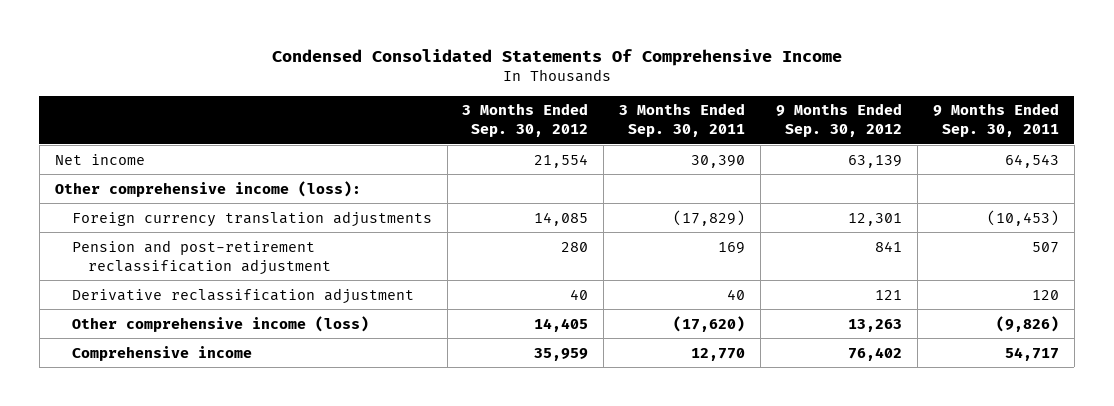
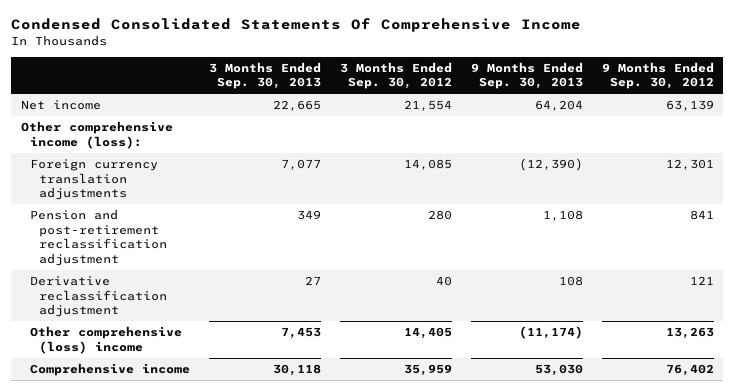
- | 3 Months Ended Sep. 30, 2012 | 3 Months Ended Sep. 30, 2011 | 9 Months Ended Sep. 30, 2012 | 9 Months Ended Sep. 30, 2011
+ | 3 Months Ended Sep. 30, 2013 | 3 Months Ended Sep. 30, 2012 | 9 Months Ended Sep. 30, 2013 | 9 Months Ended Sep. 30, 2012
- Other comprehensive income (loss) | 14,405 | (17,620) | 13,263 | (9,826)
+ Other comprehensive (loss) income | 7,453 | 14,405 | (11,174) | 13,263

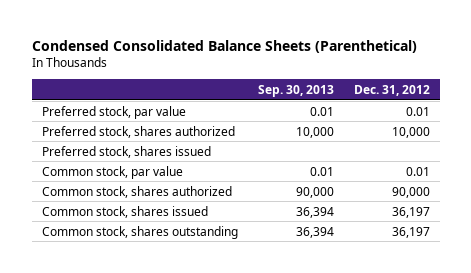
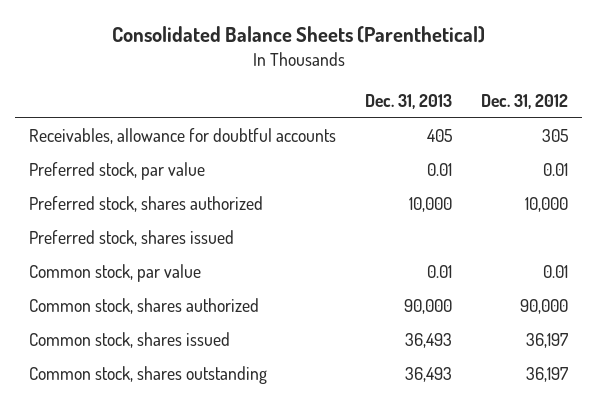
- Condensed Consolidated Balance Sheets (Parenthetical)
+ Consolidated Balance Sheets (Parenthetical)
- | Sep. 30, 2013 | Dec. 31, 2012
+ | Dec. 31, 2013 | Dec. 31, 2012
+ Receivables, allowance for doubtful accounts | 405 | 305

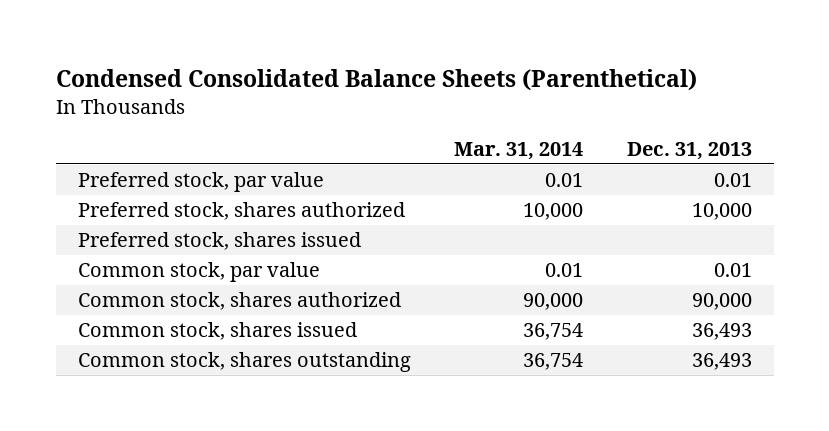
- Consolidated Balance Sheets (Parenthetical)
+ Condensed Consolidated Balance Sheets (Parenthetical)
- | Dec. 31, 2013 | Dec. 31, 2012
+ | Mar. 31, 2014 | Dec. 31, 2013
- Receivables, allowance for doubtful accounts | 405 | 305

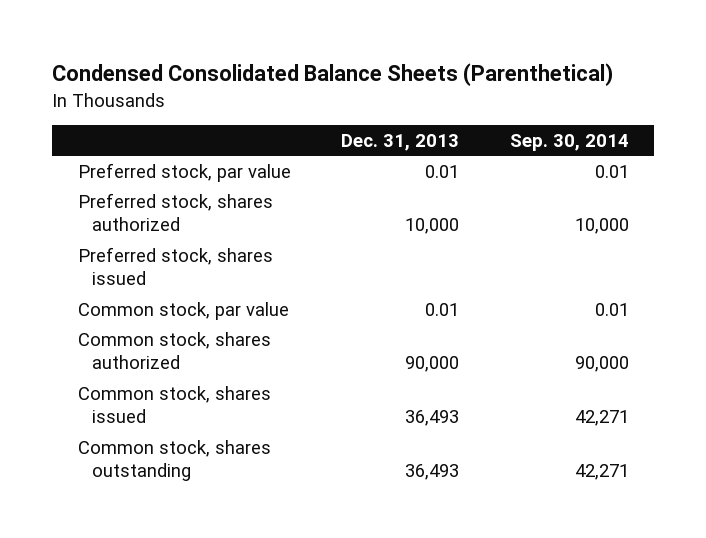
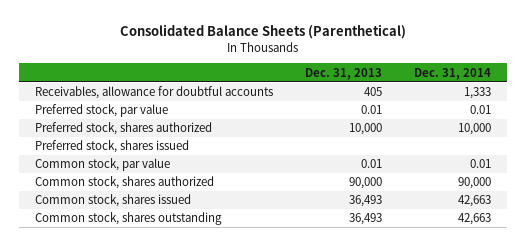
- Condensed Consolidated Balance Sheets (Parenthetical)
+ Consolidated Balance Sheets (Parenthetical)
- | Dec. 31, 2013 | Sep. 30, 2014
+ | Dec. 31, 2013 | Dec. 31, 2014
+ Receivables, allowance for doubtful accounts | 405 | 1,333

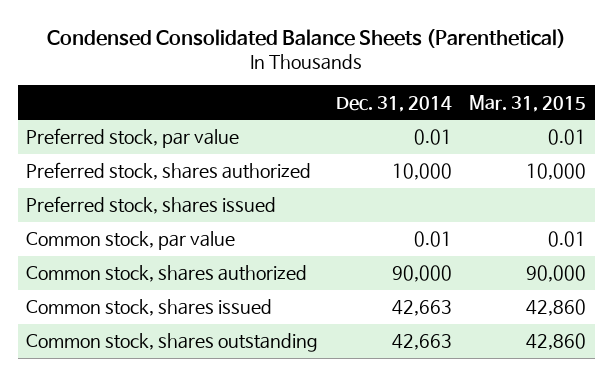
- Consolidated Balance Sheets (Parenthetical)
+ Condensed Consolidated Balance Sheets (Parenthetical)
- | Dec. 31, 2013 | Dec. 31, 2014
+ | Dec. 31, 2014 | Mar. 31, 2015
- Receivables, allowance for doubtful accounts | 405 | 1,333

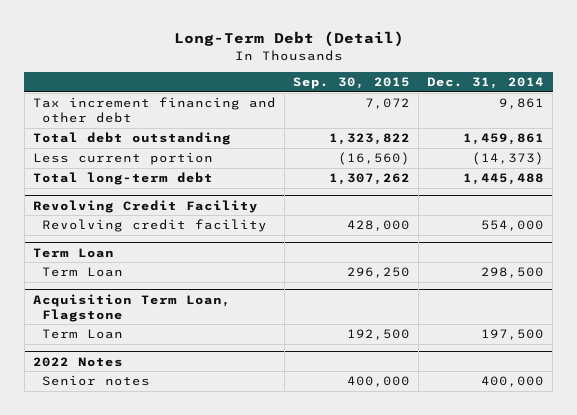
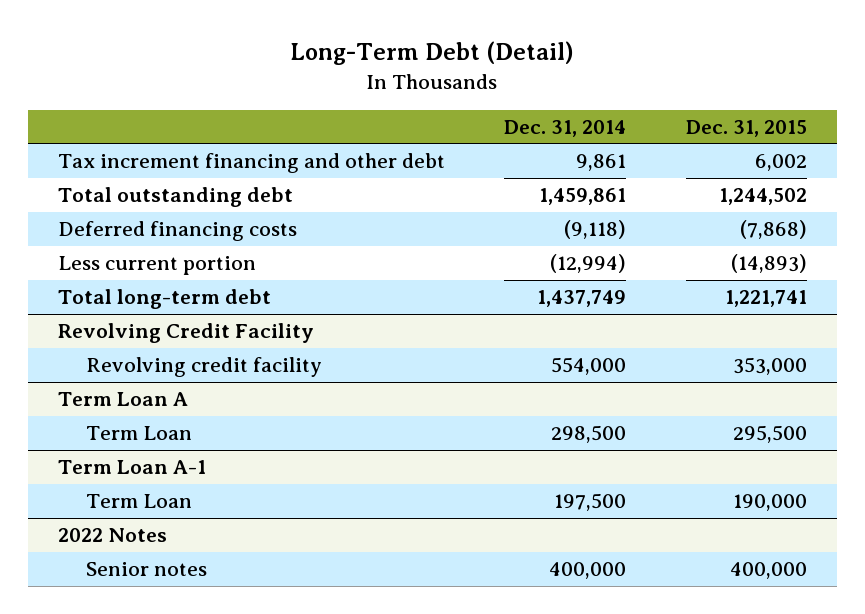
- | Sep. 30, 2015 | Dec. 31, 2014
+ | Dec. 31, 2014 | Dec. 31, 2015
- Total debt outstanding | 1,323,822 | 1,459,861
- Less current portion | (16,560) | (14,373)
- Total long-term debt | 1,307,262 | 1,445,488
+ Total outstanding debt | 1,459,861 | 1,244,502
+ Deferred financing costs | (9,118) | (7,868)
+ Less current portion | (12,994) | (14,893)
+ Total long-term debt | 1,437,749 | 1,221,741
- Term Loan
+ Term Loan A
- Acquisition Term Loan, Flagstone
+ Term Loan A-1

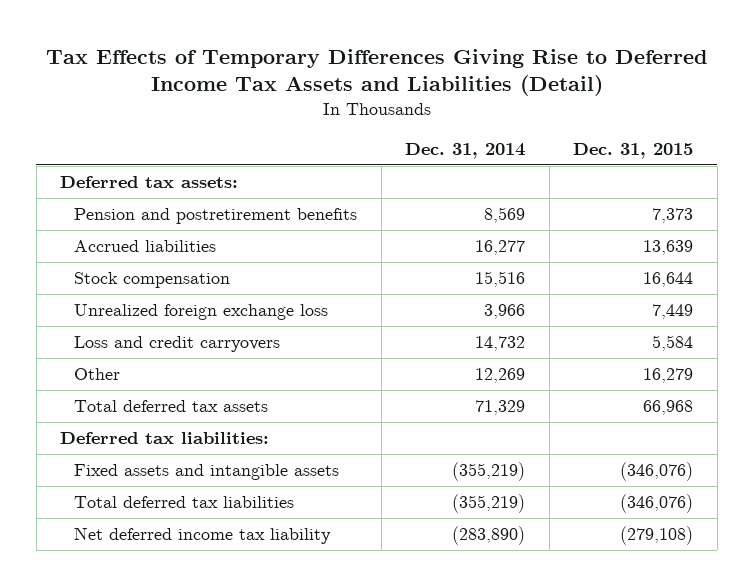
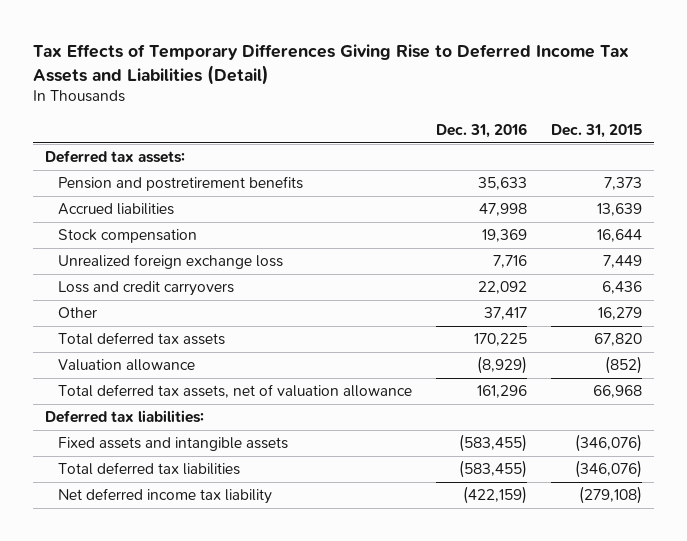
- | Dec. 31, 2014 | Dec. 31, 2015
+ | Dec. 31, 2016 | Dec. 31, 2015
- Loss and credit carryovers | 14,732 | 5,584
+ Loss and credit carryovers | 22,092 | 6,436
- Total deferred tax assets | 71,329 | 66,968
+ Total deferred tax assets | 170,225 | 67,820
+ Valuation allowance | (8,929) | (852)
+ Total deferred tax assets, net of valuation allowance | 161,296 | 66,968

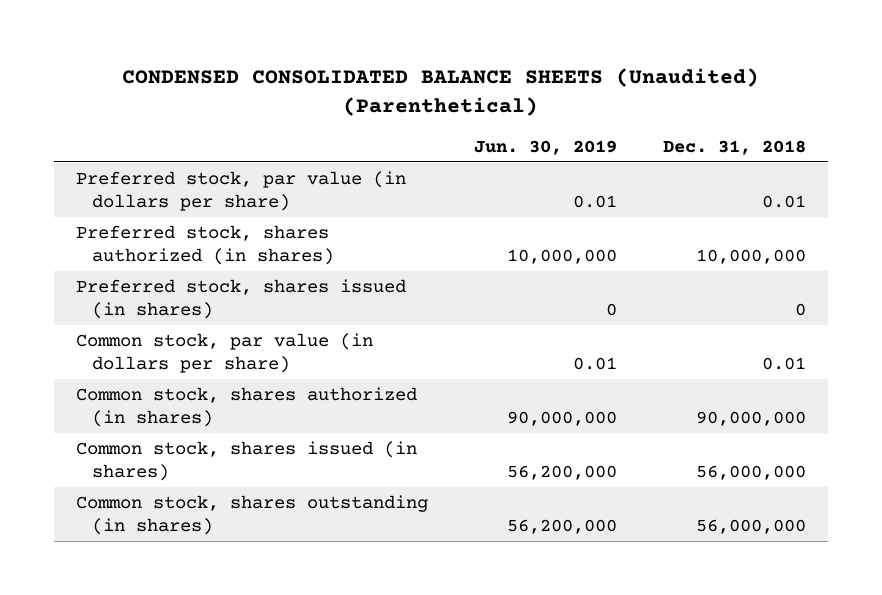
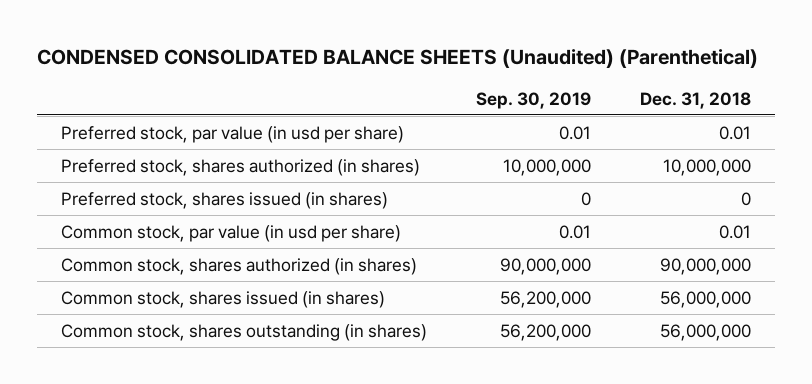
- | Jun. 30, 2019 | Dec. 31, 2018
+ | Sep. 30, 2019 | Dec. 31, 2018
- Preferred stock, par value (in dollars per share) | 0.01 | 0.01
+ Preferred stock, par value (in usd per share) | 0.01 | 0.01
- Common stock, par value (in dollars per share) | 0.01 | 0.01
+ Common stock, par value (in usd per share) | 0.01 | 0.01

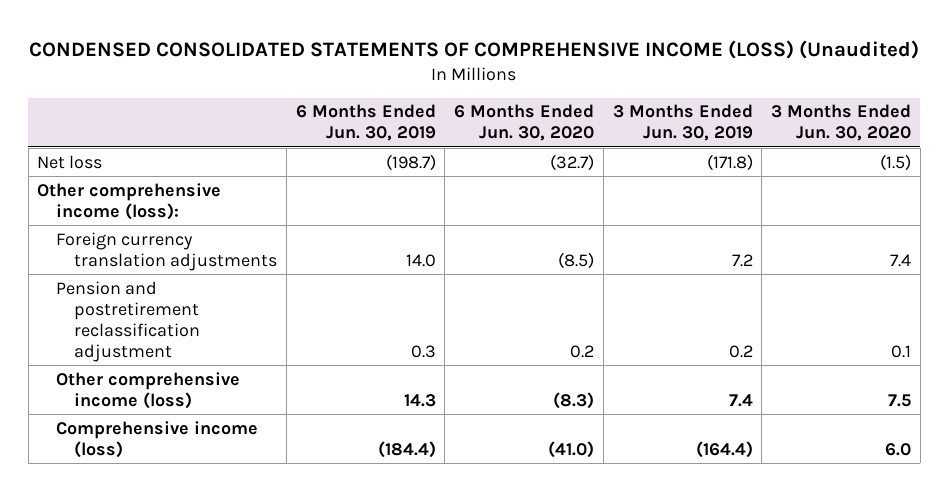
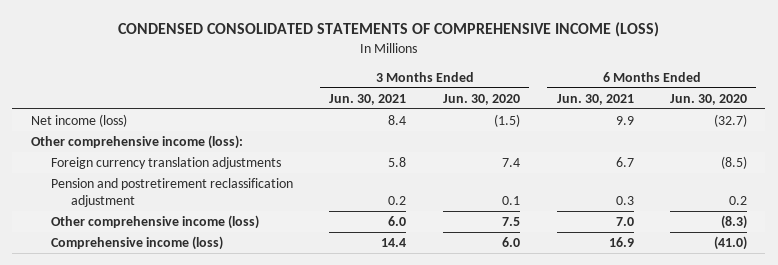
- CONDENSED CONSOLIDATED STATEMENTS OF COMPREHENSIVE INCOME (LOSS) (Unaudited)
+ CONDENSED CONSOLIDATED STATEMENTS OF COMPREHENSIVE INCOME (LOSS)
- | 6 Months Ended Jun. 30, 2019 | 6 Months Ended Jun. 30, 2020 | 3 Months Ended Jun. 30, 2019 | 3 Months Ended Jun. 30, 2020
+ | 3 Months Ended Jun. 30, 2021 | 3 Months Ended Jun. 30, 2020 | 6 Months Ended Jun. 30, 2021 | 6 Months Ended Jun. 30, 2020
- Net loss | (198.7) | (32.7) | (171.8) | (1.5)
+ Net income (loss) | 8.4 | (1.5) | 9.9 | (32.7)

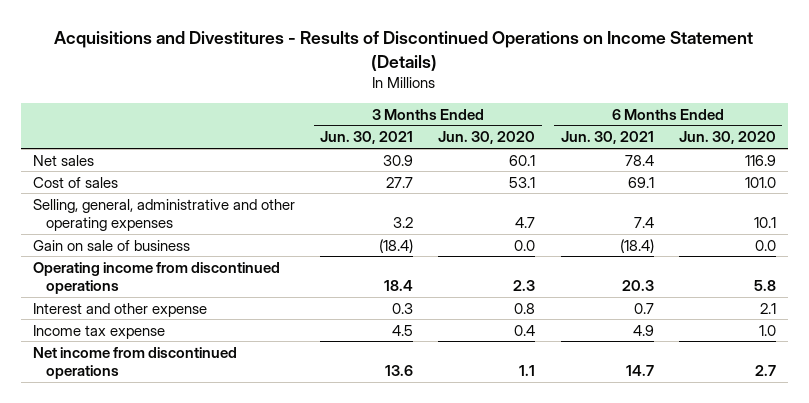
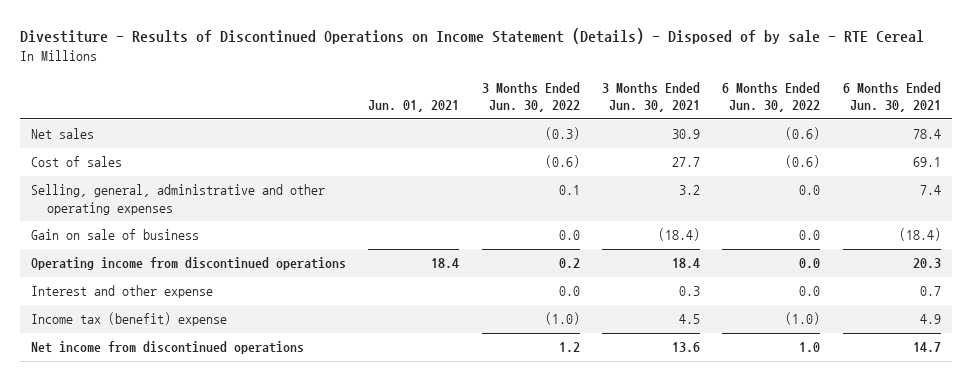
- Acquisitions and Divestitures - Results of Discontinued Operations on Income Statement (Details)
+ Divestiture - Results of Discontinued Operations on Income Statement (Details) - Disposed of by sale - RTE Cereal
- | 3 Months Ended Jun. 30, 2021 | 3 Months Ended Jun. 30, 2020 | 6 Months Ended Jun. 30, 2021 | 6 Months Ended Jun. 30, 2020
+ | Jun. 01, 2021 | 3 Months Ended Jun. 30, 2022 | 3 Months Ended Jun. 30, 2021 | 6 Months Ended Jun. 30, 2022 | 6 Months Ended Jun. 30, 2021
- Income tax expense | 4.5 | 0.4 | 4.9 | 1.0
+ Income tax (benefit) expense | | (1.0) | 4.5 | (1.0) | 4.9

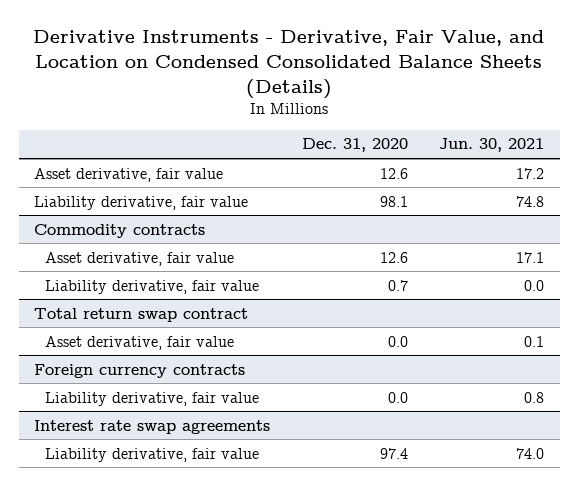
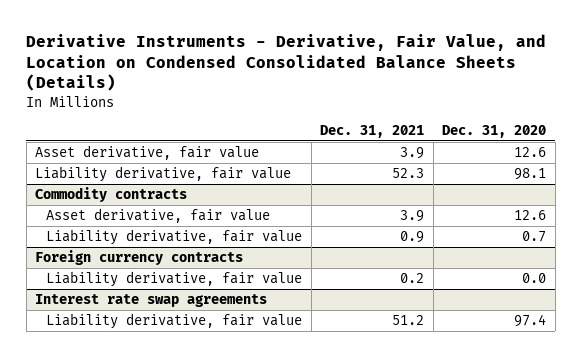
- | Dec. 31, 2020 | Jun. 30, 2021
+ | Dec. 31, 2021 | Dec. 31, 2020
- Total return swap contract
- Asset derivative, fair value | 0.0 | 0.1

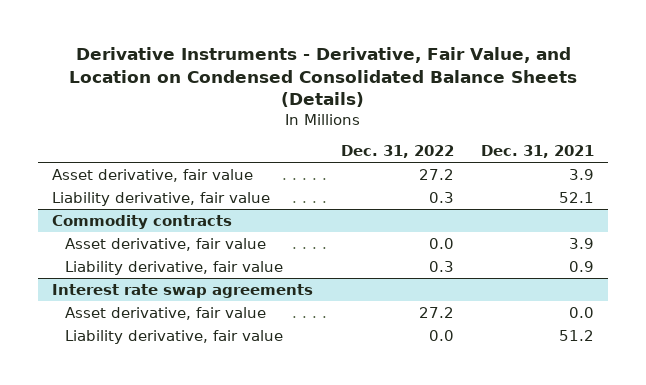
- | Dec. 31, 2021 | Dec. 31, 2020
+ | Dec. 31, 2022 | Dec. 31, 2021
- Liability derivative, fair value | 52.3 | 98.1
+ Liability derivative, fair value | 0.3 | 52.1
- Foreign currency contracts
- Liability derivative, fair value | 0.2 | 0.0
@ Interest rate swap agreements
+ Asset derivative, fair value | 27.2 | 0.0

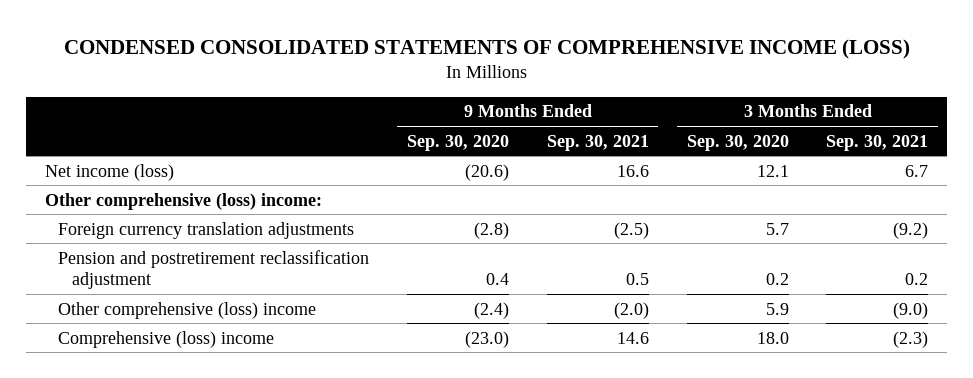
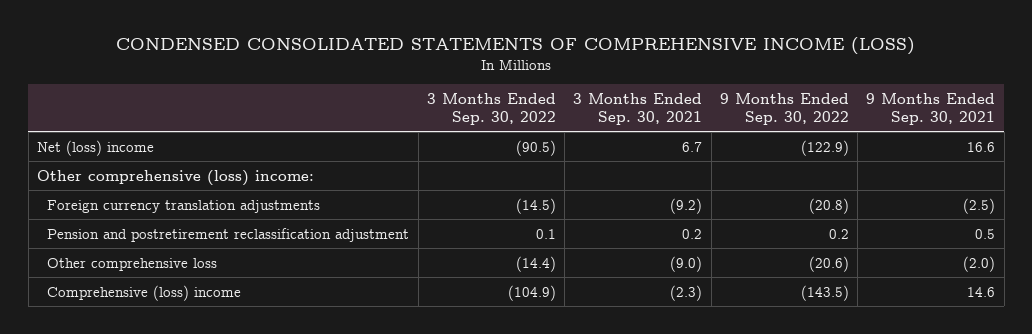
- | 9 Months Ended Sep. 30, 2020 | 9 Months Ended Sep. 30, 2021 | 3 Months Ended Sep. 30, 2020 | 3 Months Ended Sep. 30, 2021
+ | 3 Months Ended Sep. 30, 2022 | 3 Months Ended Sep. 30, 2021 | 9 Months Ended Sep. 30, 2022 | 9 Months Ended Sep. 30, 2021
- Net income (loss) | (20.6) | 16.6 | 12.1 | 6.7
+ Net (loss) income | (90.5) | 6.7 | (122.9) | 16.6
- Other comprehensive (loss) income | (2.4) | (2.0) | 5.9 | (9.0)
+ Other comprehensive loss | (14.4) | (9.0) | (20.6) | (2.0)

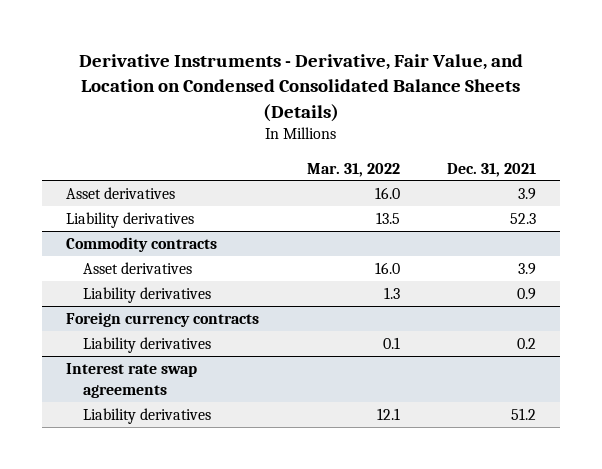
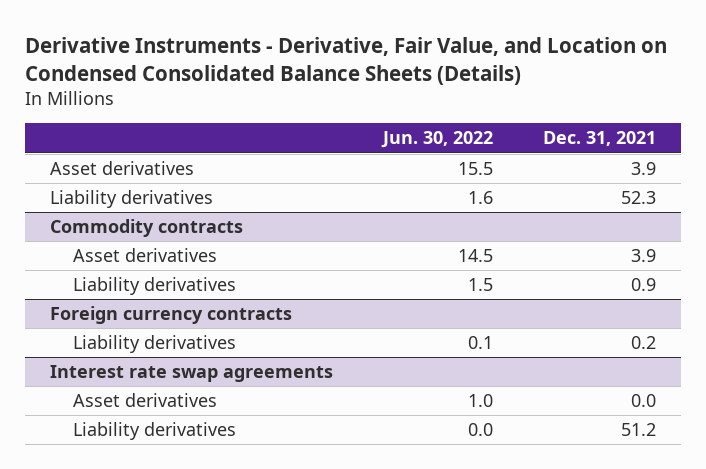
- | Mar. 31, 2022 | Dec. 31, 2021
+ | Jun. 30, 2022 | Dec. 31, 2021
@ Interest rate swap agreements
+ Asset derivatives | 1.0 | 0.0

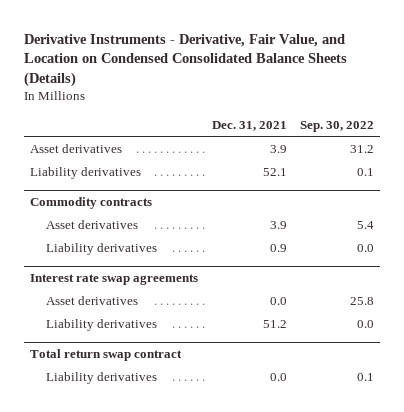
- | Jun. 30, 2022 | Dec. 31, 2021
+ | Dec. 31, 2021 | Sep. 30, 2022
- Liability derivatives | 1.6 | 52.3
+ Liability derivatives | 52.1 | 0.1
- Foreign currency contracts
- Liability derivatives | 0.1 | 0.2
+ Total return swap contract
+ Liability derivatives | 0.0 | 0.1

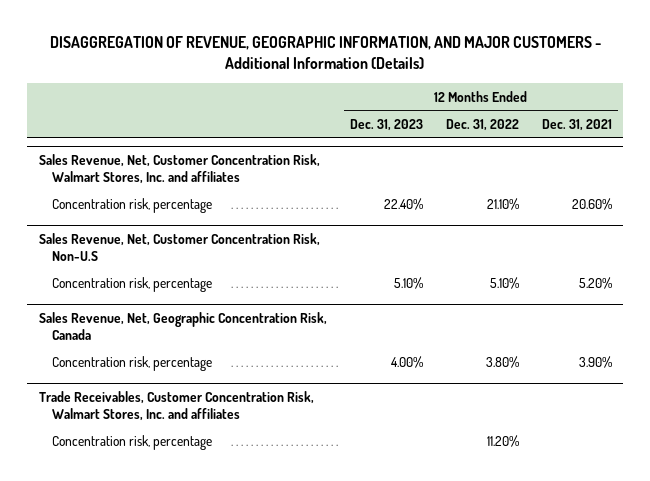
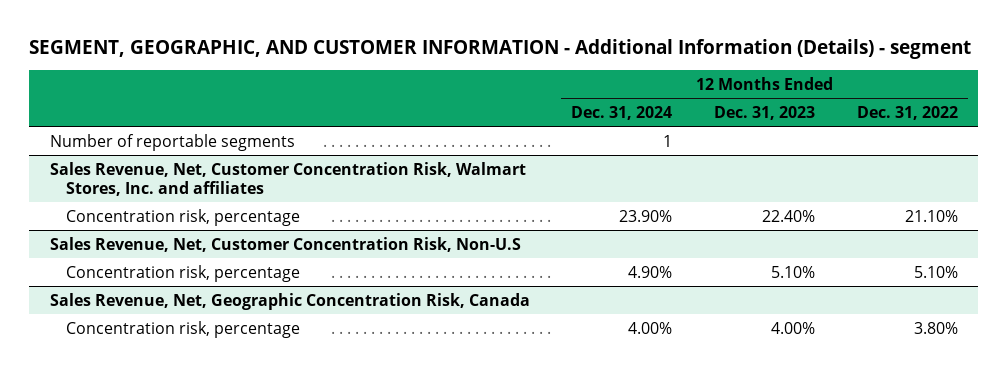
- DISAGGREGATION OF REVENUE, GEOGRAPHIC INFORMATION, AND MAJOR CUSTOMERS - Additional Information (Details)
+ SEGMENT, GEOGRAPHIC, AND CUSTOMER INFORMATION - Additional Information (Details) - segment
- | 12 Months Ended Dec. 31, 2023 | 12 Months Ended Dec. 31, 2022 | 12 Months Ended Dec. 31, 2021
+ | 12 Months Ended Dec. 31, 2024 | 12 Months Ended Dec. 31, 2023 | 12 Months Ended Dec. 31, 2022
+ Number of reportable segments | 1 | |
- Trade Receivables, Customer Concentration Risk, Walmart Stores, Inc. and affiliates
- Concentration risk, percentage | | 11.20% |

